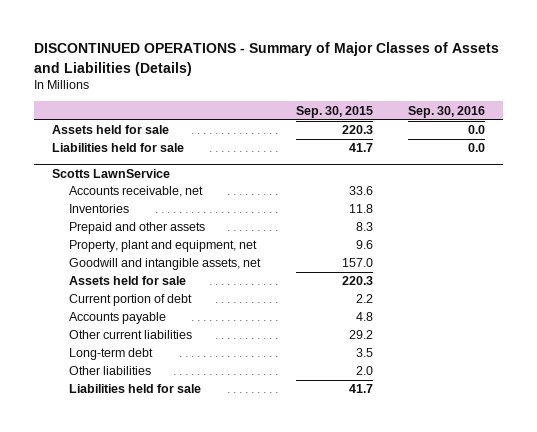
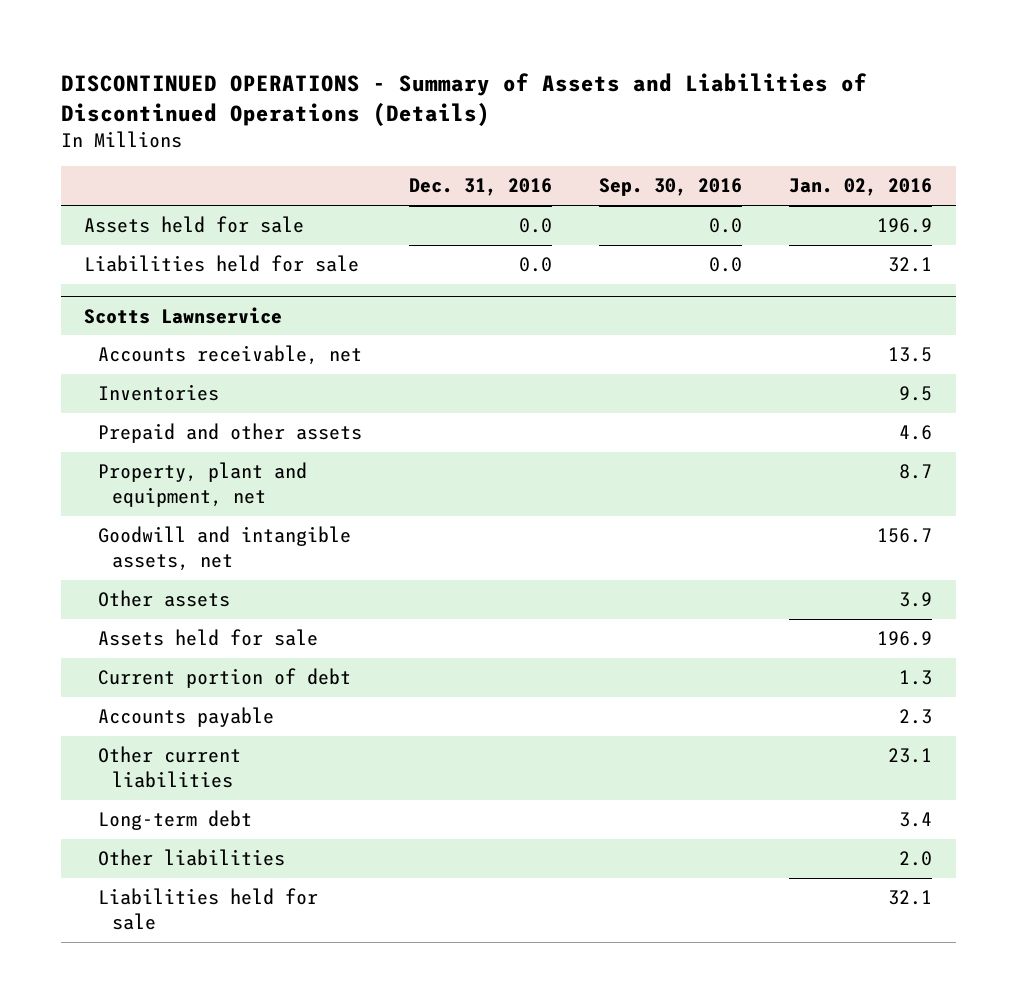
- DISCONTINUED OPERATIONS - Summary of Major Classes of Assets and Liabilities (Details)
+ DISCONTINUED OPERATIONS - Summary of Assets and Liabilities of Discontinued Operations (Details)
- | Sep. 30, 2015 | Sep. 30, 2016
+ | Dec. 31, 2016 | Sep. 30, 2016 | Jan. 02, 2016
- Scotts LawnService
+ Scotts Lawnservice
+ Other assets | | | 3.9

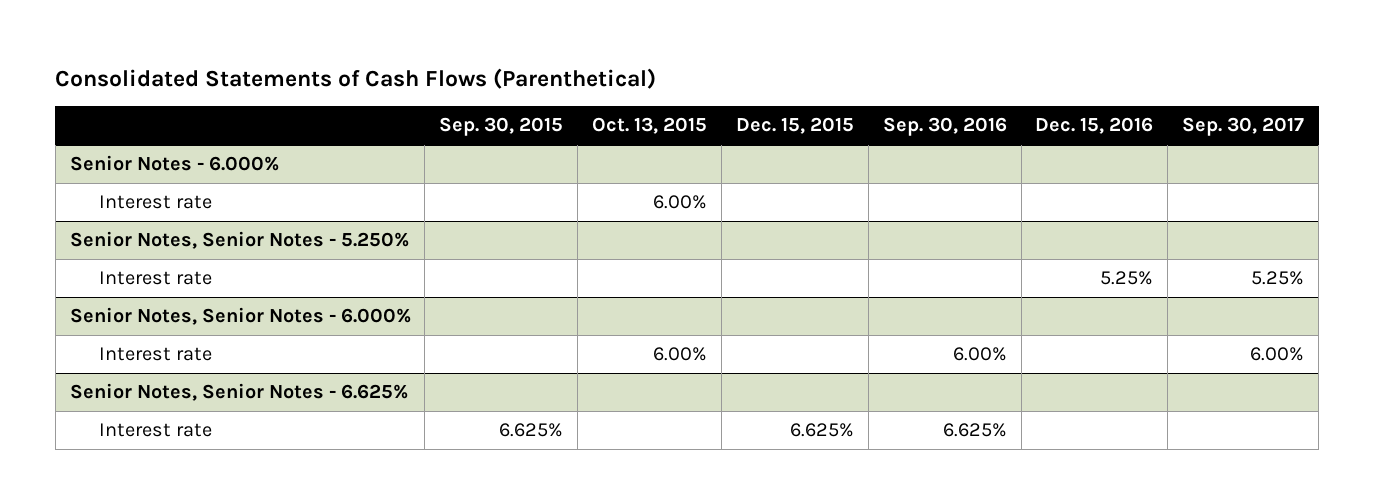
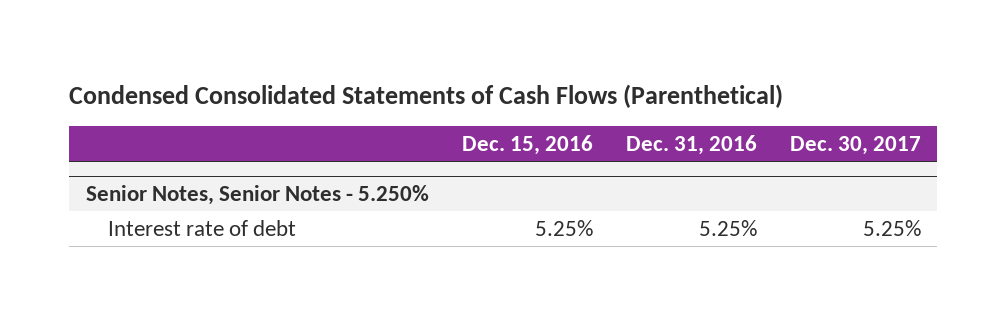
- Consolidated Statements of Cash Flows (Parenthetical)
+ Condensed Consolidated Statements of Cash Flows (Parenthetical)
- | Sep. 30, 2015 | Oct. 13, 2015 | Dec. 15, 2015 | Sep. 30, 2016 | Dec. 15, 2016 | Sep. 30, 2017
+ | Dec. 15, 2016 | Dec. 31, 2016 | Dec. 30, 2017
- Senior Notes - 6.000%
- Interest rate | | 6.00% | | | |
@ Senior Notes, Senior Notes - 5.250%
- Interest rate | | | | | 5.25% | 5.25%
- Senior Notes, Senior Notes - 6.000%
- Interest rate | | 6.00% | | 6.00% | | 6.00%
- Senior Notes, Senior Notes - 6.625%
- Interest rate | 6.625% | | 6.625% | 6.625% | |
@ Senior Notes, Senior Notes - 5.250%
+ Interest rate of debt | 5.25% | 5.25% | 5.25%

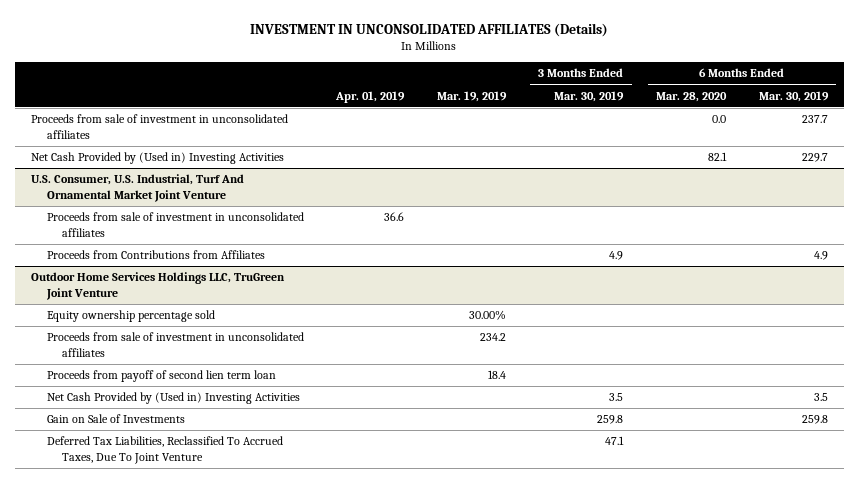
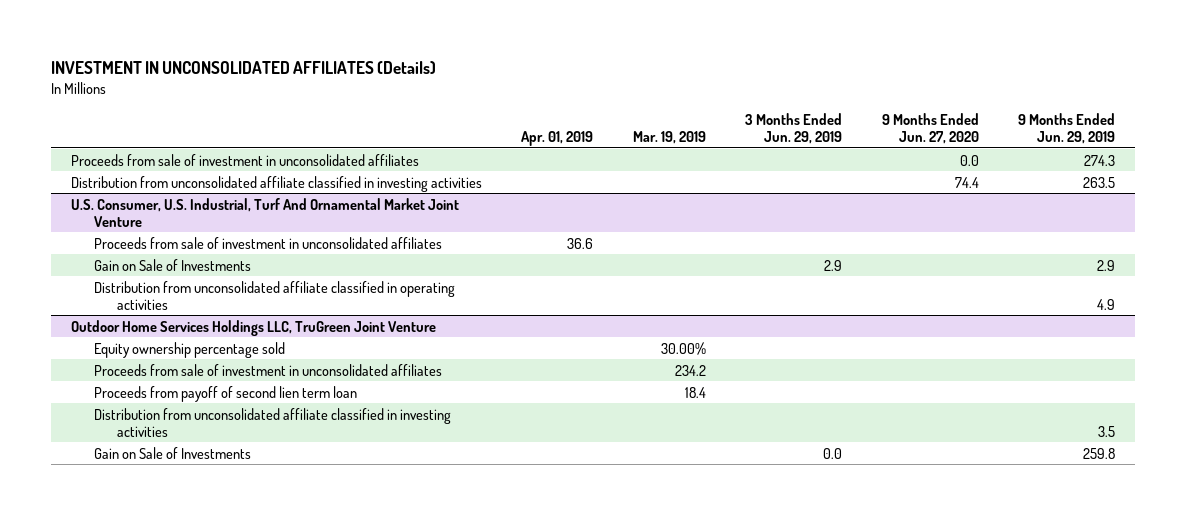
- | Apr. 01, 2019 | Mar. 19, 2019 | 3 Months Ended Mar. 30, 2019 | 6 Months Ended Mar. 28, 2020 | 6 Months Ended Mar. 30, 2019
+ | Apr. 01, 2019 | Mar. 19, 2019 | 3 Months Ended Jun. 29, 2019 | 9 Months Ended Jun. 27, 2020 | 9 Months Ended Jun. 29, 2019
- Net Cash Provided by (Used in) Investing Activities | | | | 82.1 | 229.7
+ Distribution from unconsolidated affiliate classified in investing activities | | | | 74.4 | 263.5
@ U.S. Consumer, U.S. Industrial, Turf And Ornamental Market Joint Venture
- Proceeds from Contributions from Affiliates | | | 4.9 | | 4.9
+ Gain on Sale of Investments | | | 2.9 | | 2.9
+ Distribution from unconsolidated affiliate classified in operating activities | | | | | 4.9
@ Outdoor Home Services Holdings LLC, TruGreen Joint Venture
- Net Cash Provided by (Used in) Investing Activities | | | 3.5 | | 3.5
+ Distribution from unconsolidated affiliate classified in investing activities | | | | | 3.5
- Deferred Tax Liabilities, Reclassified To Accrued Taxes, Due To Joint Venture | | | 47.1 | |

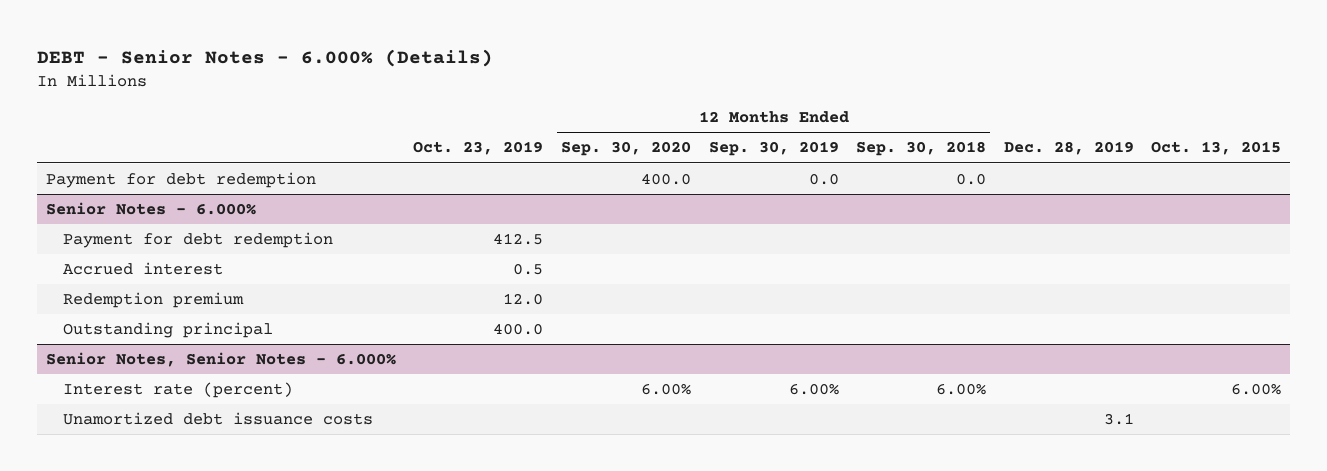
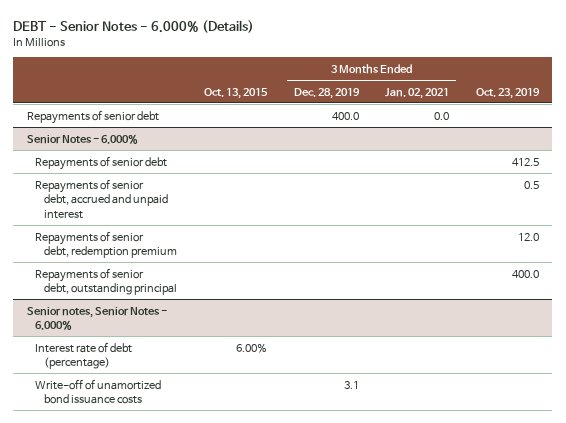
- | Oct. 23, 2019 | 12 Months Ended Sep. 30, 2020 | 12 Months Ended Sep. 30, 2019 | 12 Months Ended Sep. 30, 2018 | Dec. 28, 2019 | Oct. 13, 2015
+ | Oct. 13, 2015 | 3 Months Ended Dec. 28, 2019 | 3 Months Ended Jan. 02, 2021 | Oct. 23, 2019
- Payment for debt redemption | | 400.0 | 0.0 | 0.0 | |
+ Repayments of senior debt | | 400.0 | 0.0 |
@ Senior Notes - 6.000%
- Payment for debt redemption | 412.5 | | | | |
- Accrued interest | 0.5 | | | | |
- Redemption premium | 12.0 | | | | |
- Outstanding principal | 400.0 | | | | |
- Senior Notes, Senior Notes - 6.000%
- Interest rate (percent) | | 6.00% | 6.00% | 6.00% | | 6.00%
- Unamortized debt issuance costs | | | | | 3.1 |
@ Senior Notes - 6.000%
+ Repayments of senior debt | | | | 412.5
+ Repayments of senior debt, accrued and unpaid interest | | | | 0.5
+ Repayments of senior debt, redemption premium | | | | 12.0
+ Repayments of senior debt, outstanding principal | | | | 400.0
+ Senior notes, Senior Notes - 6.000%
+ Interest rate of debt (percentage) | 6.00% | | |
+ Write-off of unamortized bond issuance costs | | 3.1 | |

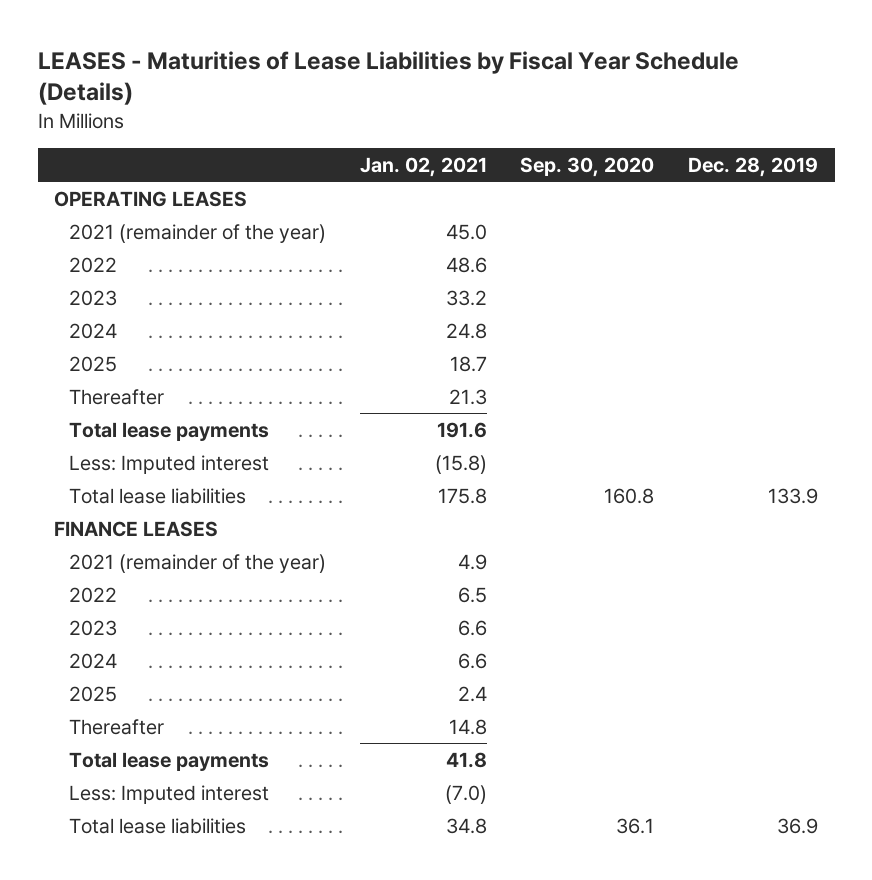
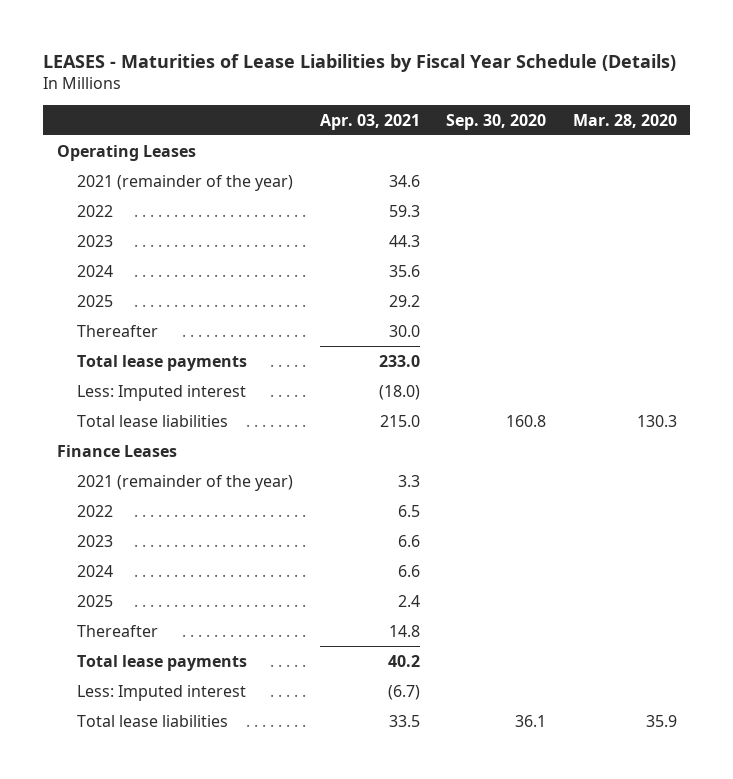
- | Jan. 02, 2021 | Sep. 30, 2020 | Dec. 28, 2019
+ | Apr. 03, 2021 | Sep. 30, 2020 | Mar. 28, 2020
- OPERATING LEASES
+ Operating Leases
- FINANCE LEASES
+ Finance Leases

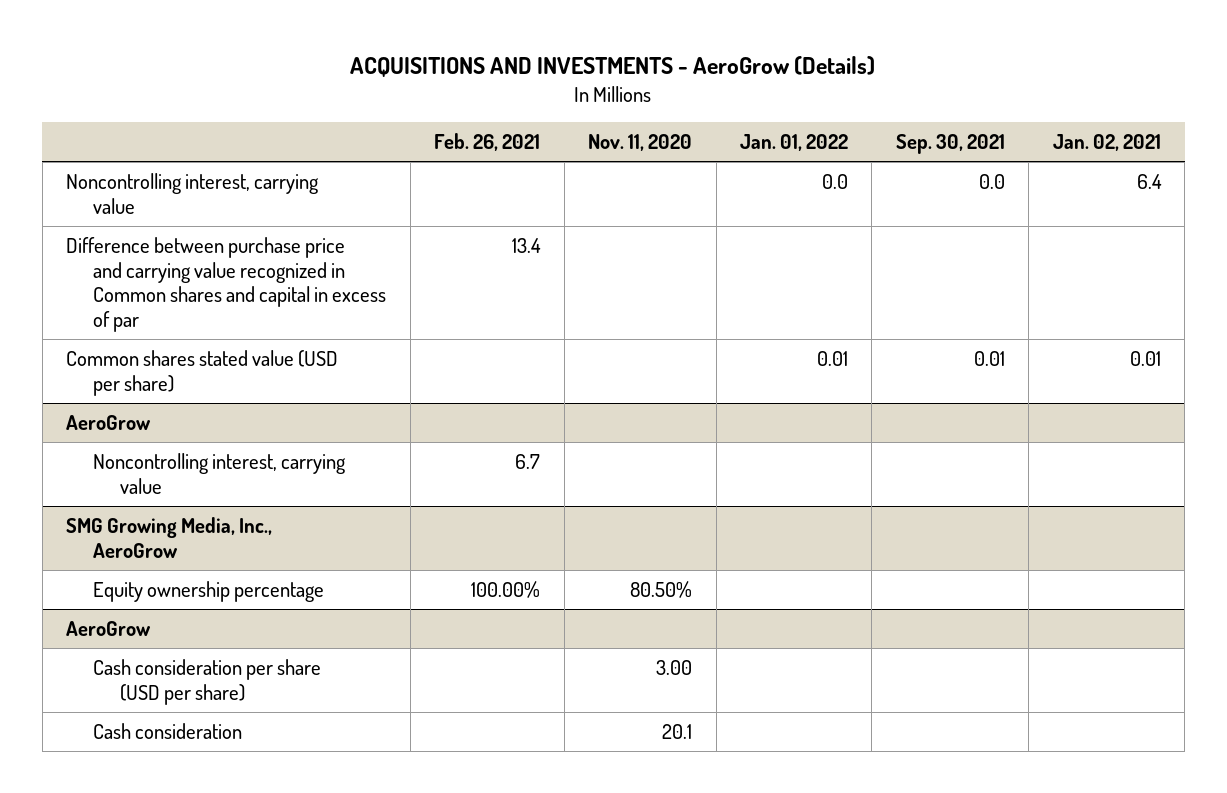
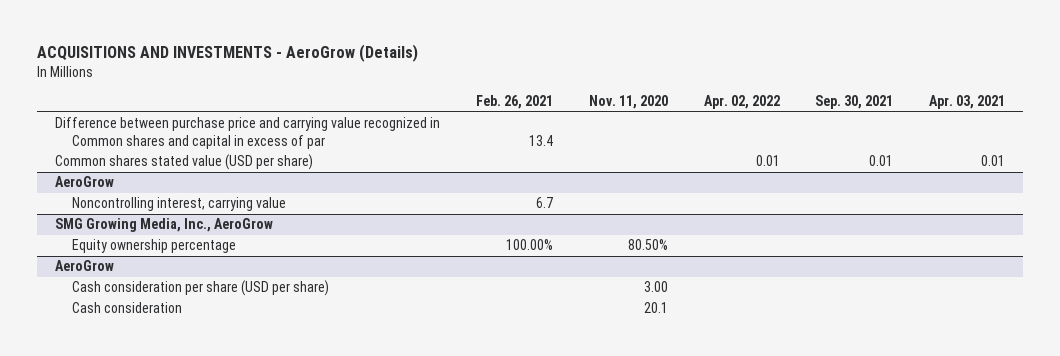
- | Feb. 26, 2021 | Nov. 11, 2020 | Jan. 01, 2022 | Sep. 30, 2021 | Jan. 02, 2021
+ | Feb. 26, 2021 | Nov. 11, 2020 | Apr. 02, 2022 | Sep. 30, 2021 | Apr. 03, 2021
- Noncontrolling interest, carrying value | | | 0.0 | 0.0 | 6.4

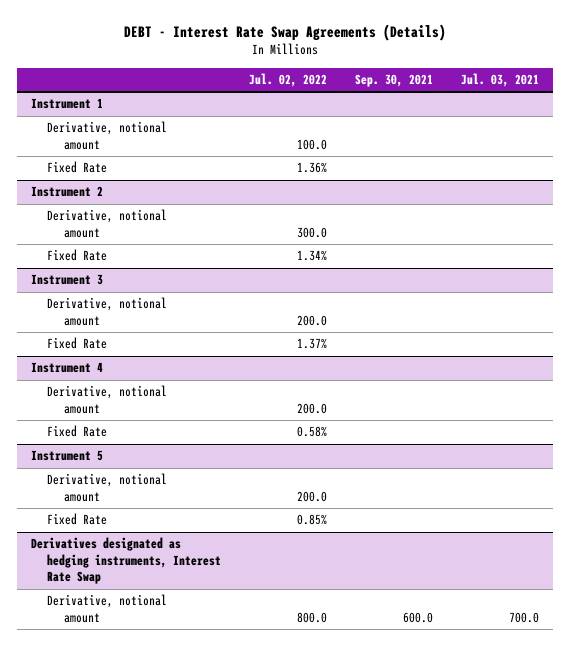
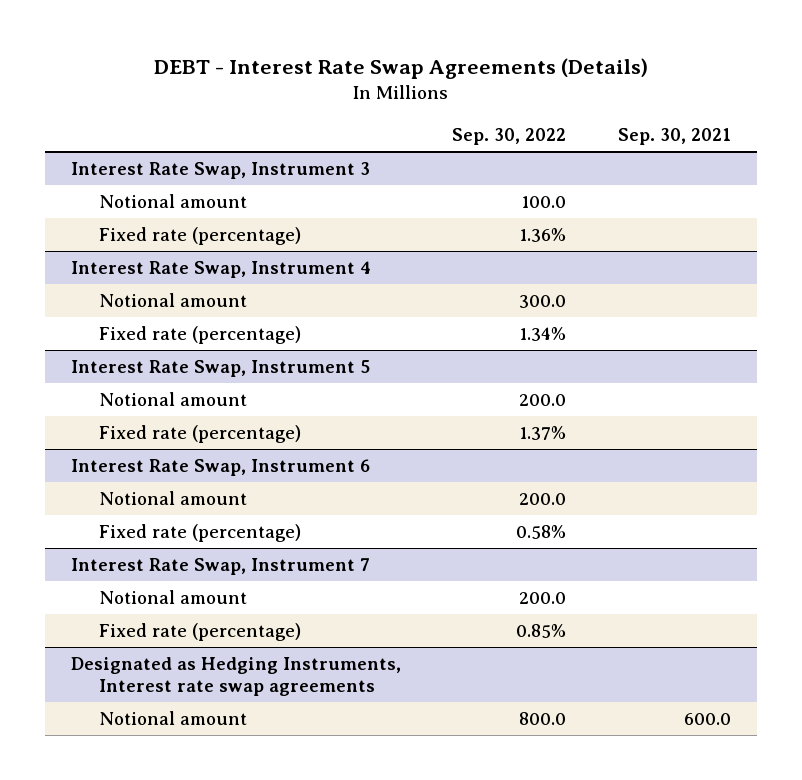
- | Jul. 02, 2022 | Sep. 30, 2021 | Jul. 03, 2021
+ | Sep. 30, 2022 | Sep. 30, 2021
- Instrument 1
- Derivative, notional amount | 100.0 | |
- Fixed Rate | 1.36% | |
- Instrument 2
- Derivative, notional amount | 300.0 | |
- Fixed Rate | 1.34% | |
- Instrument 3
- Derivative, notional amount | 200.0 | |
- Fixed Rate | 1.37% | |
- Instrument 4
- Derivative, notional amount | 200.0 | |
- Fixed Rate | 0.58% | |
- Instrument 5
- Derivative, notional amount | 200.0 | |
- Fixed Rate | 0.85% | |
- Derivatives designated as hedging instruments, Interest Rate Swap
- Derivative, notional amount | 800.0 | 600.0 | 700.0
+ Interest Rate Swap, Instrument 3
+ Notional amount | 100.0 |
+ Fixed rate (percentage) | 1.36% |
+ Interest Rate Swap, Instrument 4
+ Notional amount | 300.0 |
+ Fixed rate (percentage) | 1.34% |
+ Interest Rate Swap, Instrument 5
+ Notional amount | 200.0 |
+ Fixed rate (percentage) | 1.37% |
+ Interest Rate Swap, Instrument 6
+ Notional amount | 200.0 |
+ Fixed rate (percentage) | 0.58% |
+ Interest Rate Swap, Instrument 7
+ Notional amount | 200.0 |
+ Fixed rate (percentage) | 0.85% |
+ Designated as Hedging Instruments, Interest rate swap agreements
+ Notional amount | 800.0 | 600.0

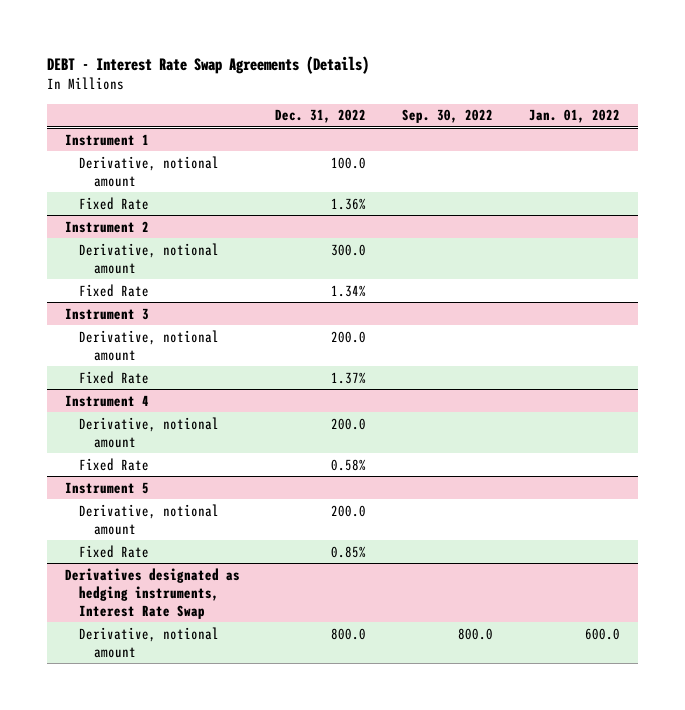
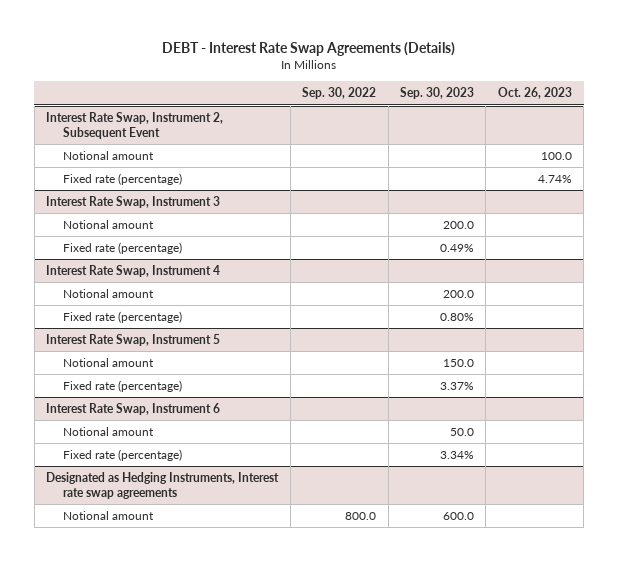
- | Dec. 31, 2022 | Sep. 30, 2022 | Jan. 01, 2022
+ | Sep. 30, 2022 | Sep. 30, 2023 | Oct. 26, 2023
- Instrument 1
- Derivative, notional amount | 100.0 | |
- Fixed Rate | 1.36% | |
- Instrument 2
- Derivative, notional amount | 300.0 | |
- Fixed Rate | 1.34% | |
- Instrument 3
- Derivative, notional amount | 200.0 | |
- Fixed Rate | 1.37% | |
- Instrument 4
- Derivative, notional amount | 200.0 | |
- Fixed Rate | 0.58% | |
- Instrument 5
- Derivative, notional amount | 200.0 | |
- Fixed Rate | 0.85% | |
- Derivatives designated as hedging instruments, Interest Rate Swap
- Derivative, notional amount | 800.0 | 800.0 | 600.0
+ Interest Rate Swap, Instrument 2, Subsequent Event
+ Notional amount | | | 100.0
+ Fixed rate (percentage) | | | 4.74%
+ Interest Rate Swap, Instrument 3
+ Notional amount | | 200.0 |
+ Fixed rate (percentage) | | 0.49% |
+ Interest Rate Swap, Instrument 4
+ Notional amount | | 200.0 |
+ Fixed rate (percentage) | | 0.80% |
+ Interest Rate Swap, Instrument 5
+ Notional amount | | 150.0 |
+ Fixed rate (percentage) | | 3.37% |
+ Interest Rate Swap, Instrument 6
+ Notional amount | | 50.0 |
+ Fixed rate (percentage) | | 3.34% |
+ Designated as Hedging Instruments, Interest rate swap agreements
+ Notional amount | 800.0 | 600.0 |

